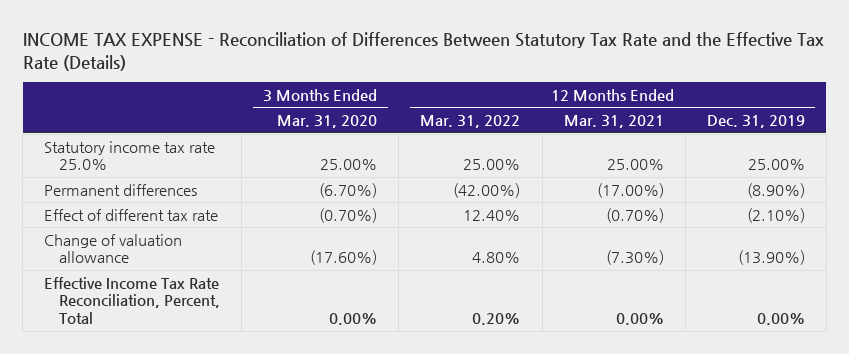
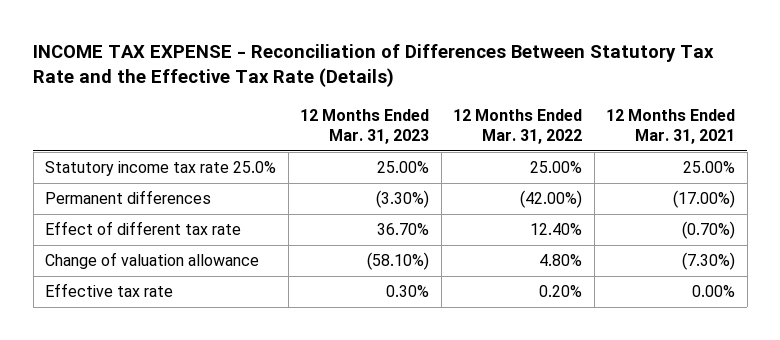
- | 3 Months Ended Mar. 31, 2020 | 12 Months Ended Mar. 31, 2022 | 12 Months Ended Mar. 31, 2021 | 12 Months Ended Dec. 31, 2019
+ | 12 Months Ended Mar. 31, 2023 | 12 Months Ended Mar. 31, 2022 | 12 Months Ended Mar. 31, 2021
- Effective Income Tax Rate Reconciliation, Percent, Total | 0.00% | 0.20% | 0.00% | 0.00%
+ Effective tax rate | 0.30% | 0.20% | 0.00%

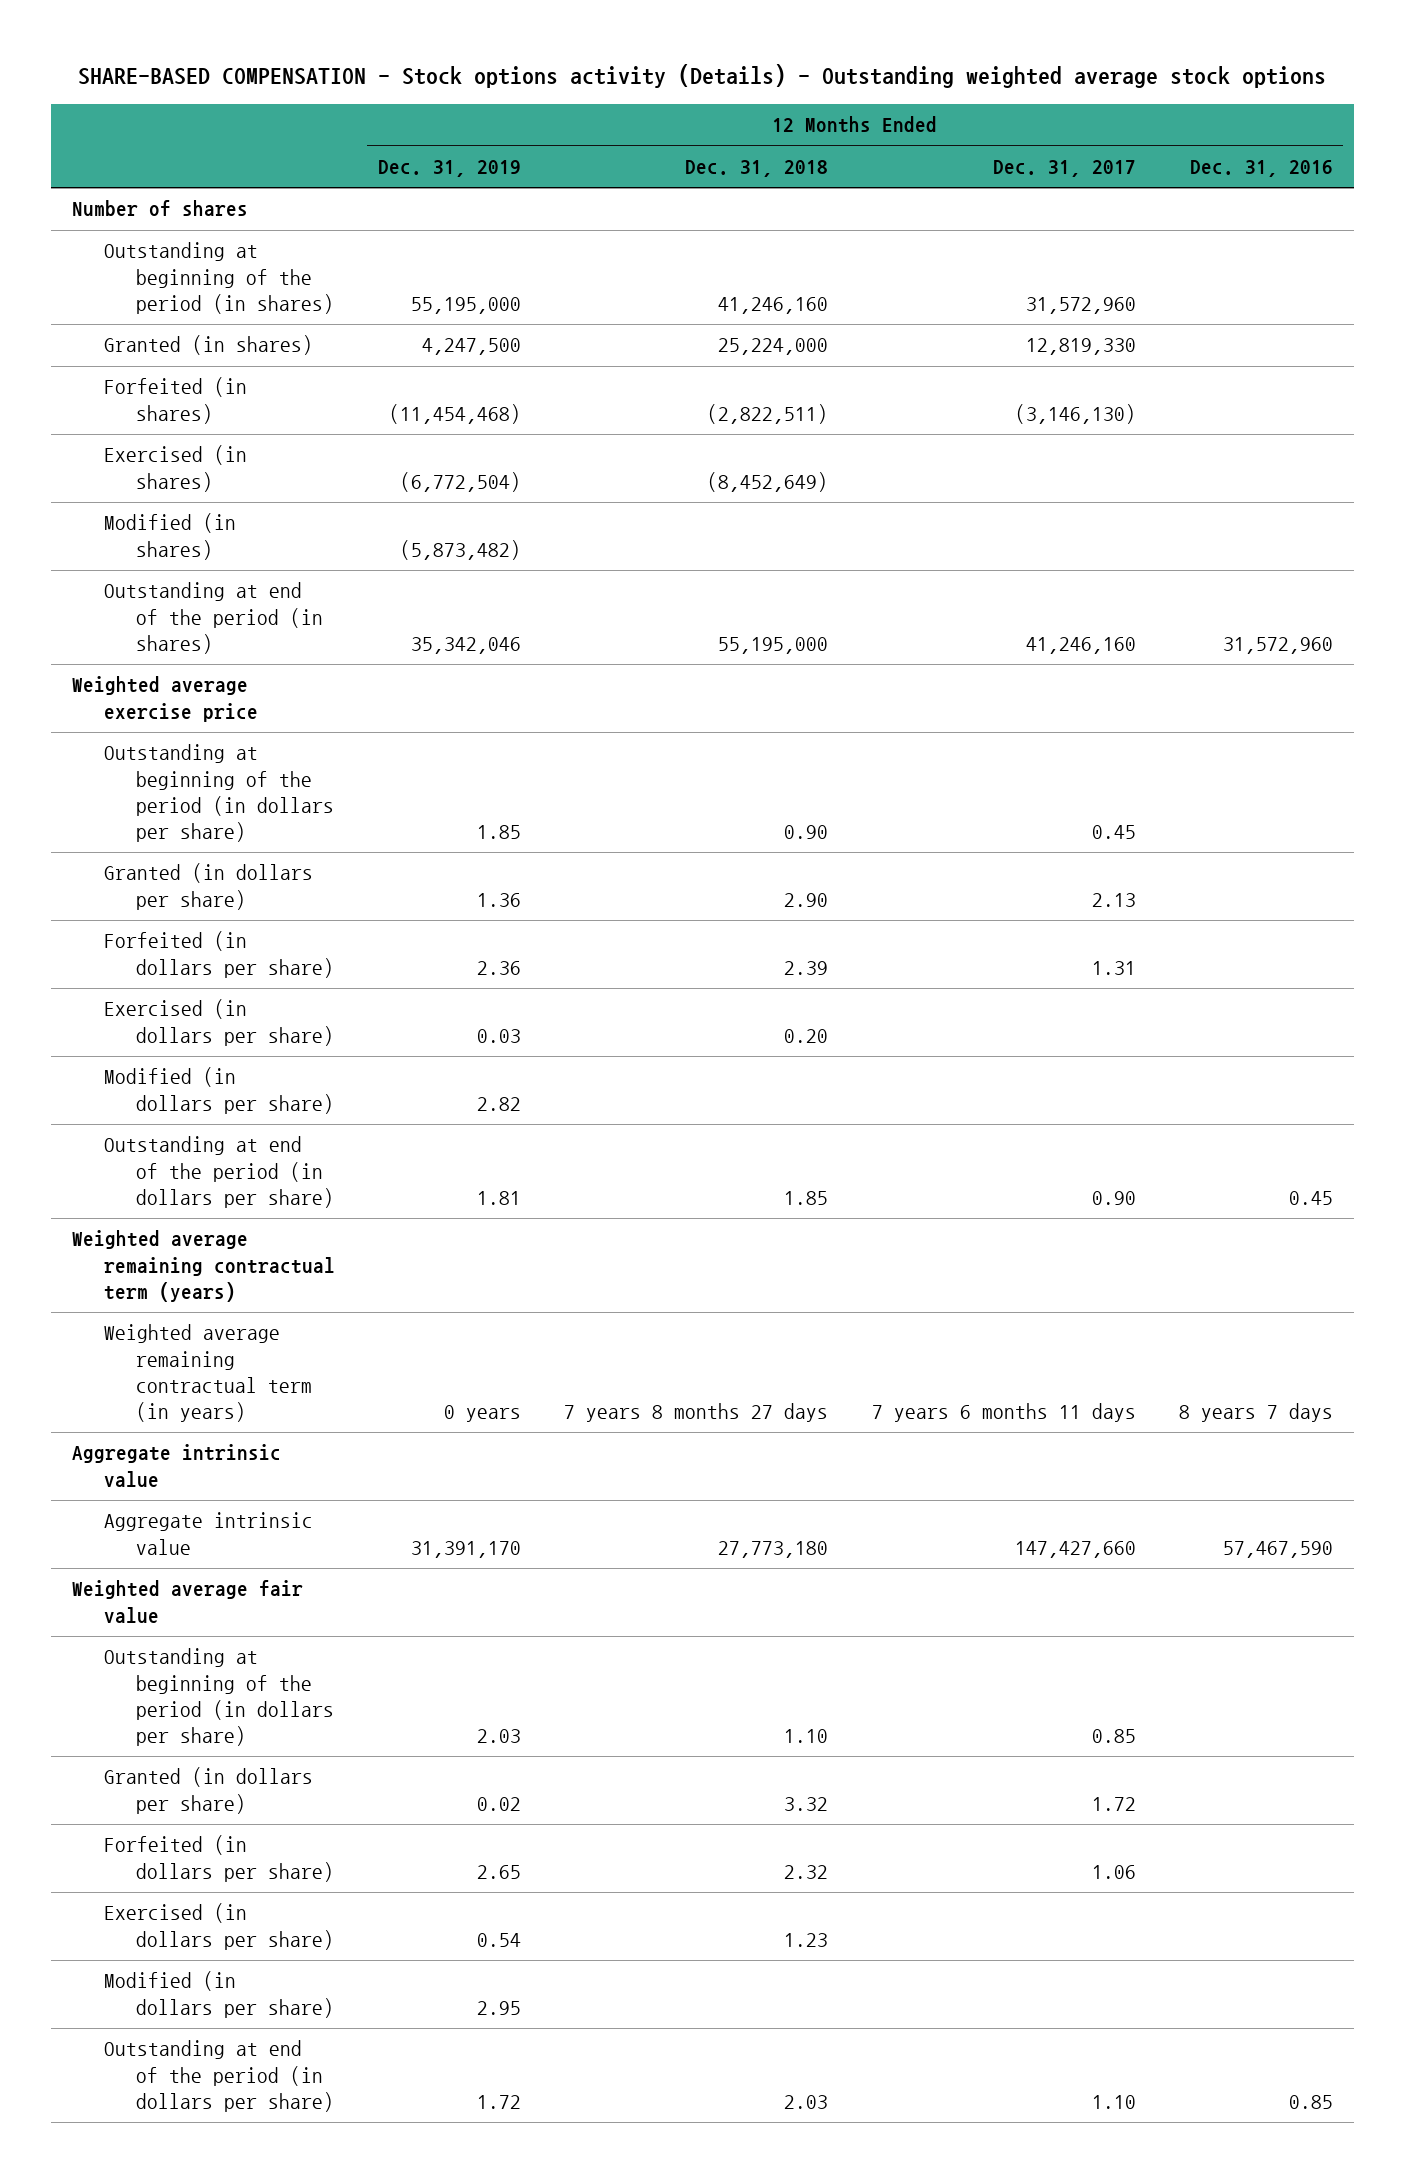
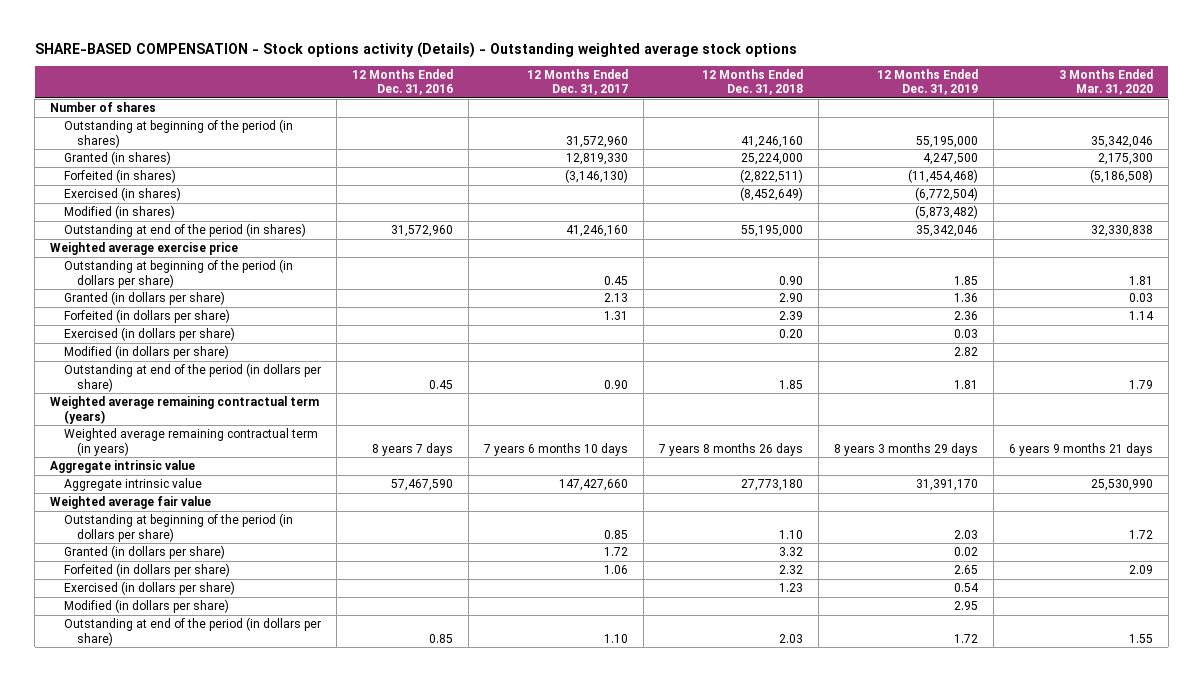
- | 12 Months Ended Dec. 31, 2019 | 12 Months Ended Dec. 31, 2018 | 12 Months Ended Dec. 31, 2017 | 12 Months Ended Dec. 31, 2016
+ | 12 Months Ended Dec. 31, 2016 | 12 Months Ended Dec. 31, 2017 | 12 Months Ended Dec. 31, 2018 | 12 Months Ended Dec. 31, 2019 | 3 Months Ended Mar. 31, 2020
- Weighted average remaining contractual term (in years) | 0 years | 7 years 8 months 27 days | 7 years 6 months 11 days | 8 years 7 days
+ Weighted average remaining contractual term (in years) | 8 years 7 days | 7 years 6 months 10 days | 7 years 8 months 26 days | 8 years 3 months 29 days | 6 years 9 months 21 days

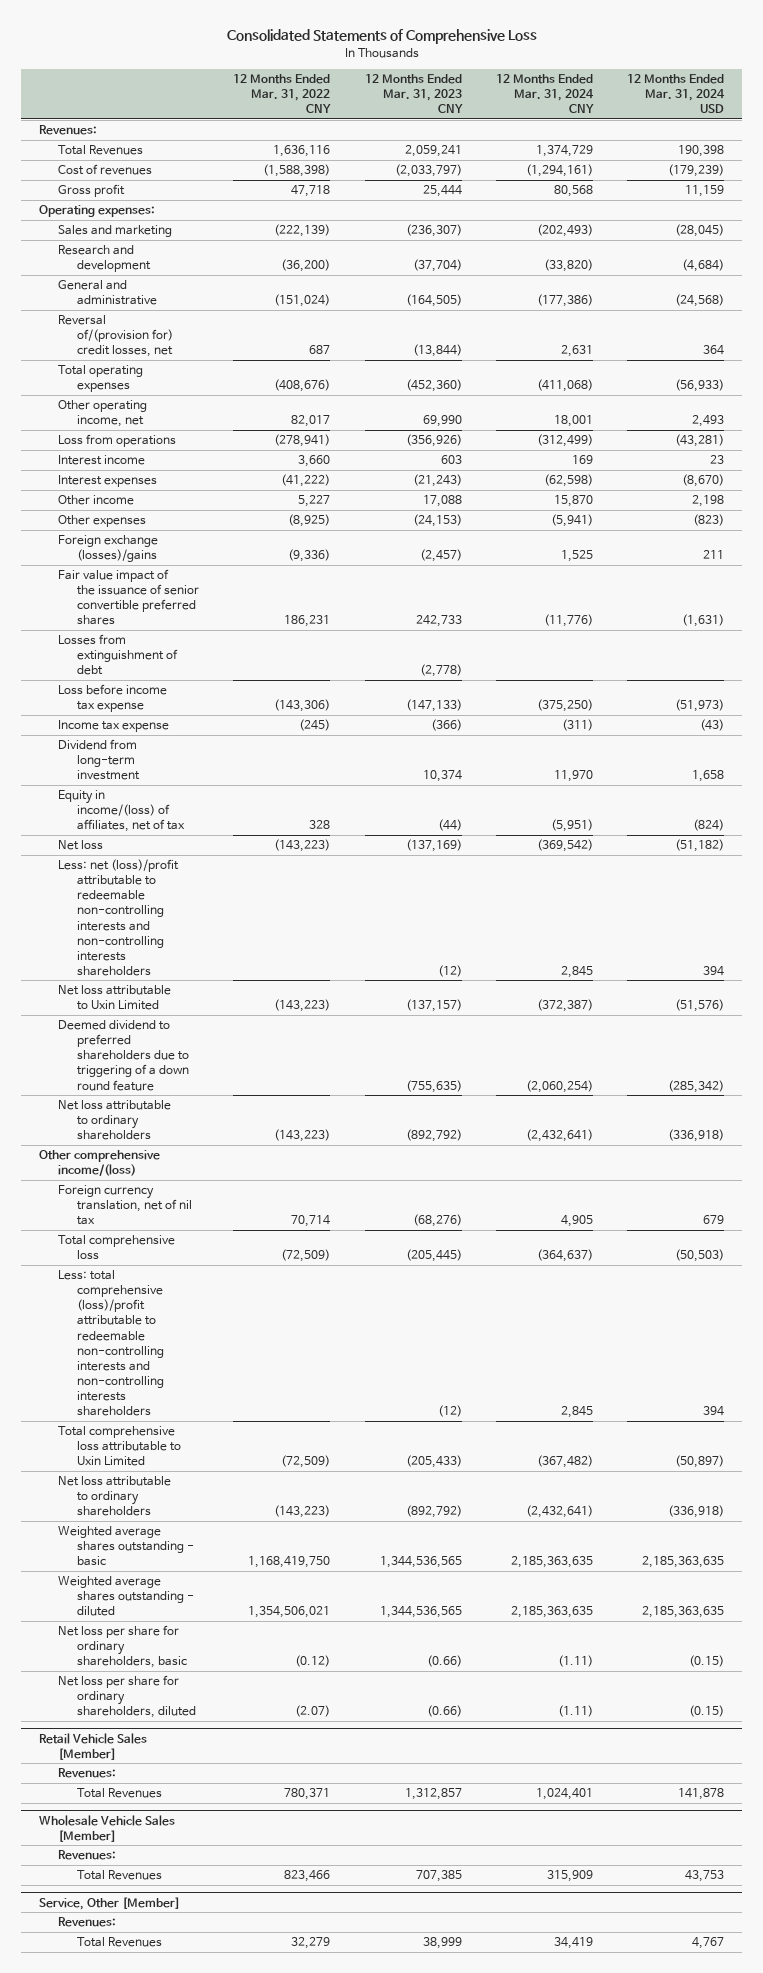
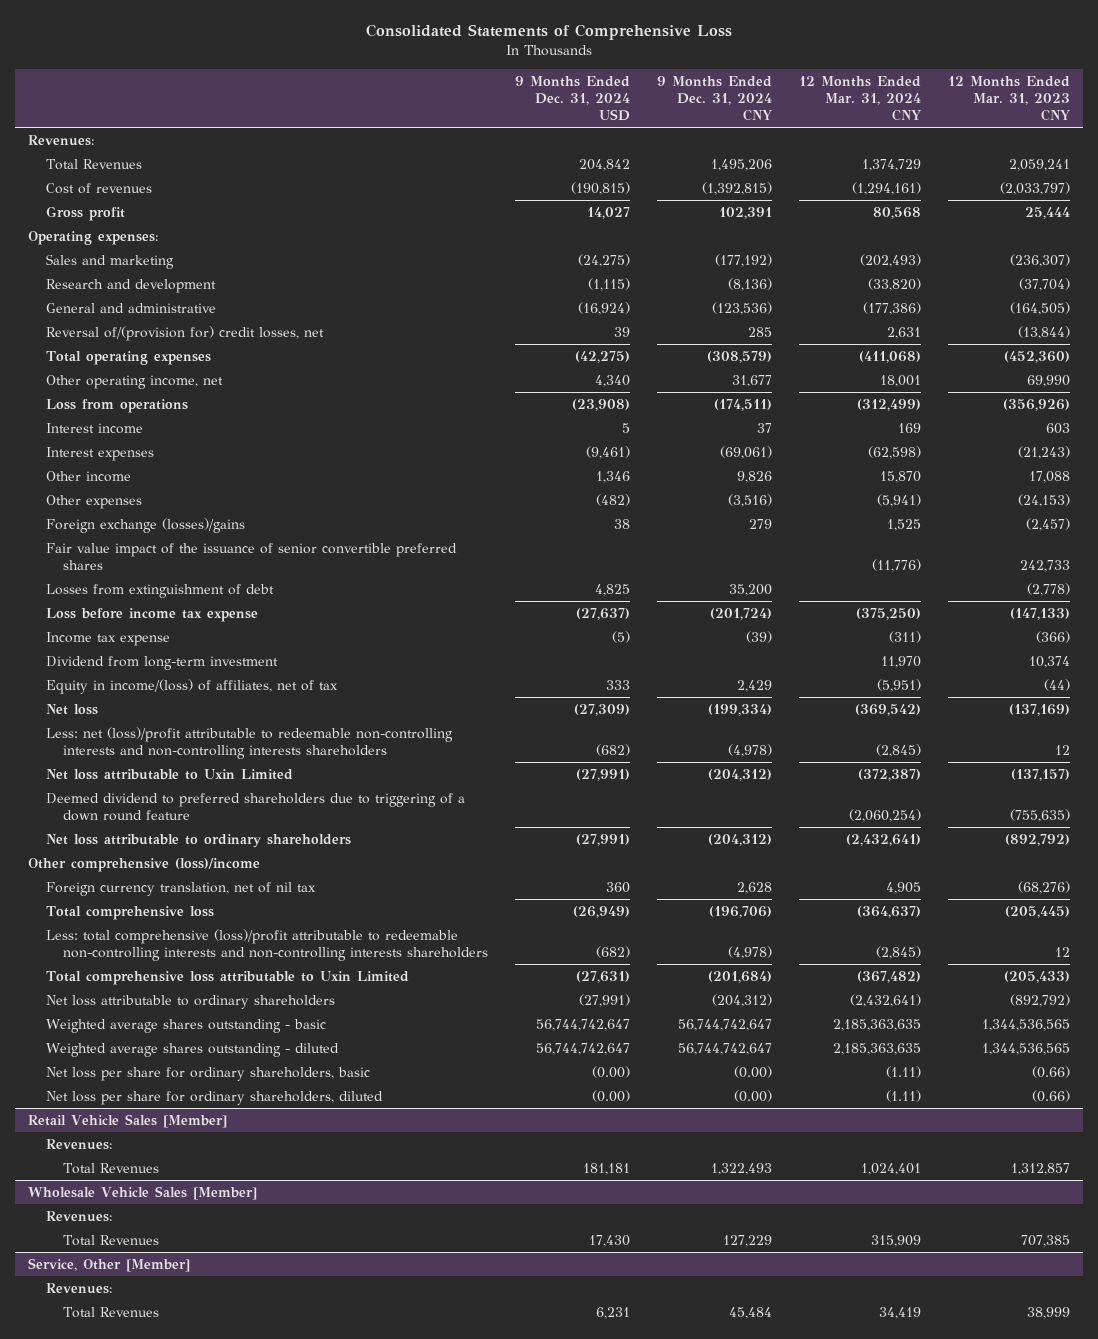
- | 12 Months Ended Mar. 31, 2022 CNY | 12 Months Ended Mar. 31, 2023 CNY | 12 Months Ended Mar. 31, 2024 CNY | 12 Months Ended Mar. 31, 2024 USD
+ | 9 Months Ended Dec. 31, 2024 USD | 9 Months Ended Dec. 31, 2024 CNY | 12 Months Ended Mar. 31, 2024 CNY | 12 Months Ended Mar. 31, 2023 CNY
- Less: net (loss)/profit attributable to redeemable non-controlling interests and non-controlling interests shareholders | | (12) | 2,845 | 394
+ Less: net (loss)/profit attributable to redeemable non-controlling interests and non-controlling interests shareholders | (682) | (4,978) | (2,845) | 12
- Other comprehensive income/(loss)
+ Other comprehensive (loss)/income
- Less: total comprehensive (loss)/profit attributable to redeemable non-controlling interests and non-controlling interests shareholders | | (12) | 2,845 | 394
+ Less: total comprehensive (loss)/profit attributable to redeemable non-controlling interests and non-controlling interests shareholders | (682) | (4,978) | (2,845) | 12

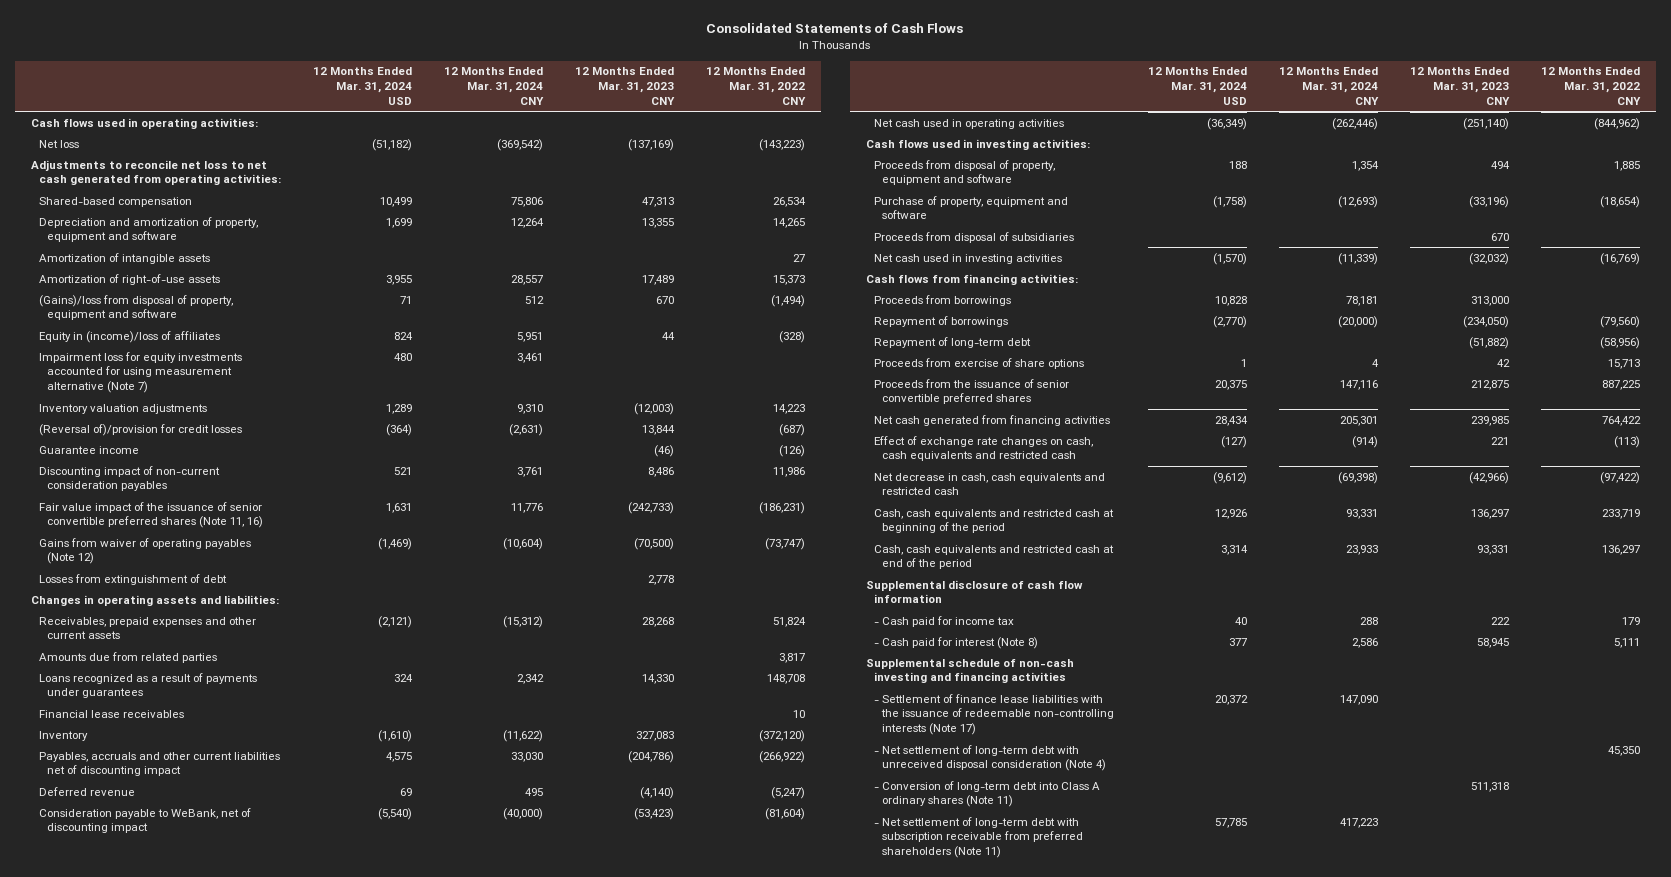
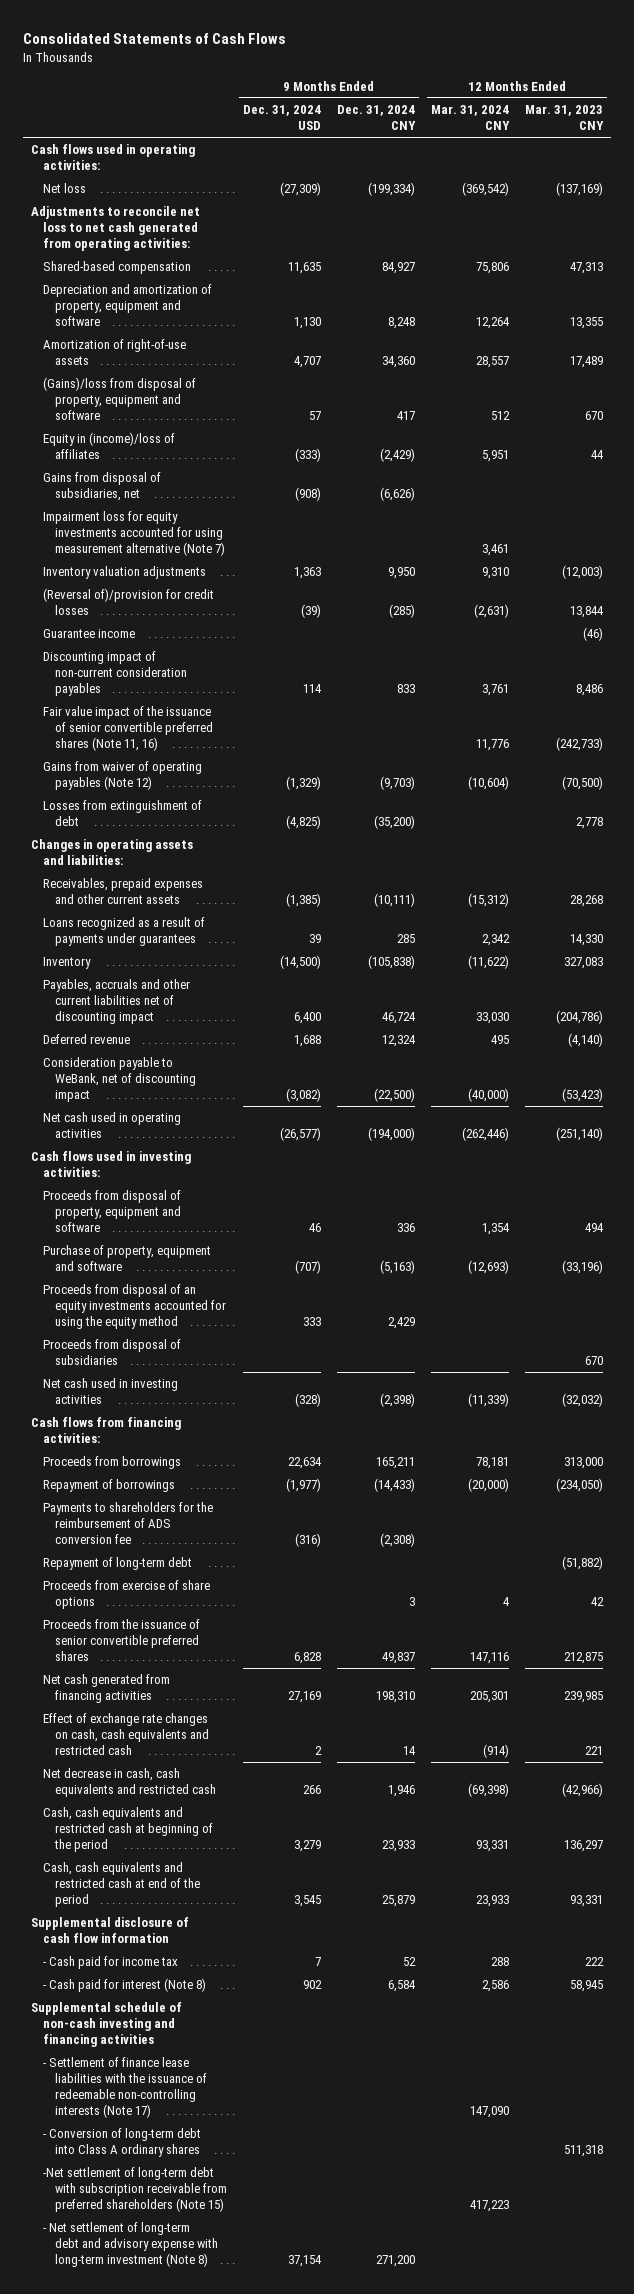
- | 12 Months Ended Mar. 31, 2024 USD | 12 Months Ended Mar. 31, 2024 CNY | 12 Months Ended Mar. 31, 2023 CNY | 12 Months Ended Mar. 31, 2022 CNY
+ | 9 Months Ended Dec. 31, 2024 USD | 9 Months Ended Dec. 31, 2024 CNY | 12 Months Ended Mar. 31, 2024 CNY | 12 Months Ended Mar. 31, 2023 CNY
- Amortization of intangible assets | | | | 27
+ Gains from disposal of subsidiaries, net | (908) | (6,626) | |
- Amounts due from related parties | | | | 3,817
- Financial lease receivables | | | | 10
+ Proceeds from disposal of an equity investments accounted for using the equity method | 333 | 2,429 | |
+ Payments to shareholders for the reimbursement of ADS conversion fee | (316) | (2,308) | |
- - Net settlement of long-term debt with unreceived disposal consideration (Note 4) | | | | 45,350
- - Conversion of long-term debt into Class A ordinary shares (Note 11) | | | 511,318 |
- - Net settlement of long-term debt with subscription receivable from preferred shareholders (Note 11) | 57,785 | 417,223 | |
+ - Conversion of long-term debt into Class A ordinary shares | | | | 511,318
+ -Net settlement of long-term debt with subscription receivable from preferred shareholders (Note 15) | | | 417,223 |
+ - Net settlement of long-term debt and advisory expense with long-term investment (Note 8) | 37,154 | 271,200 | |

